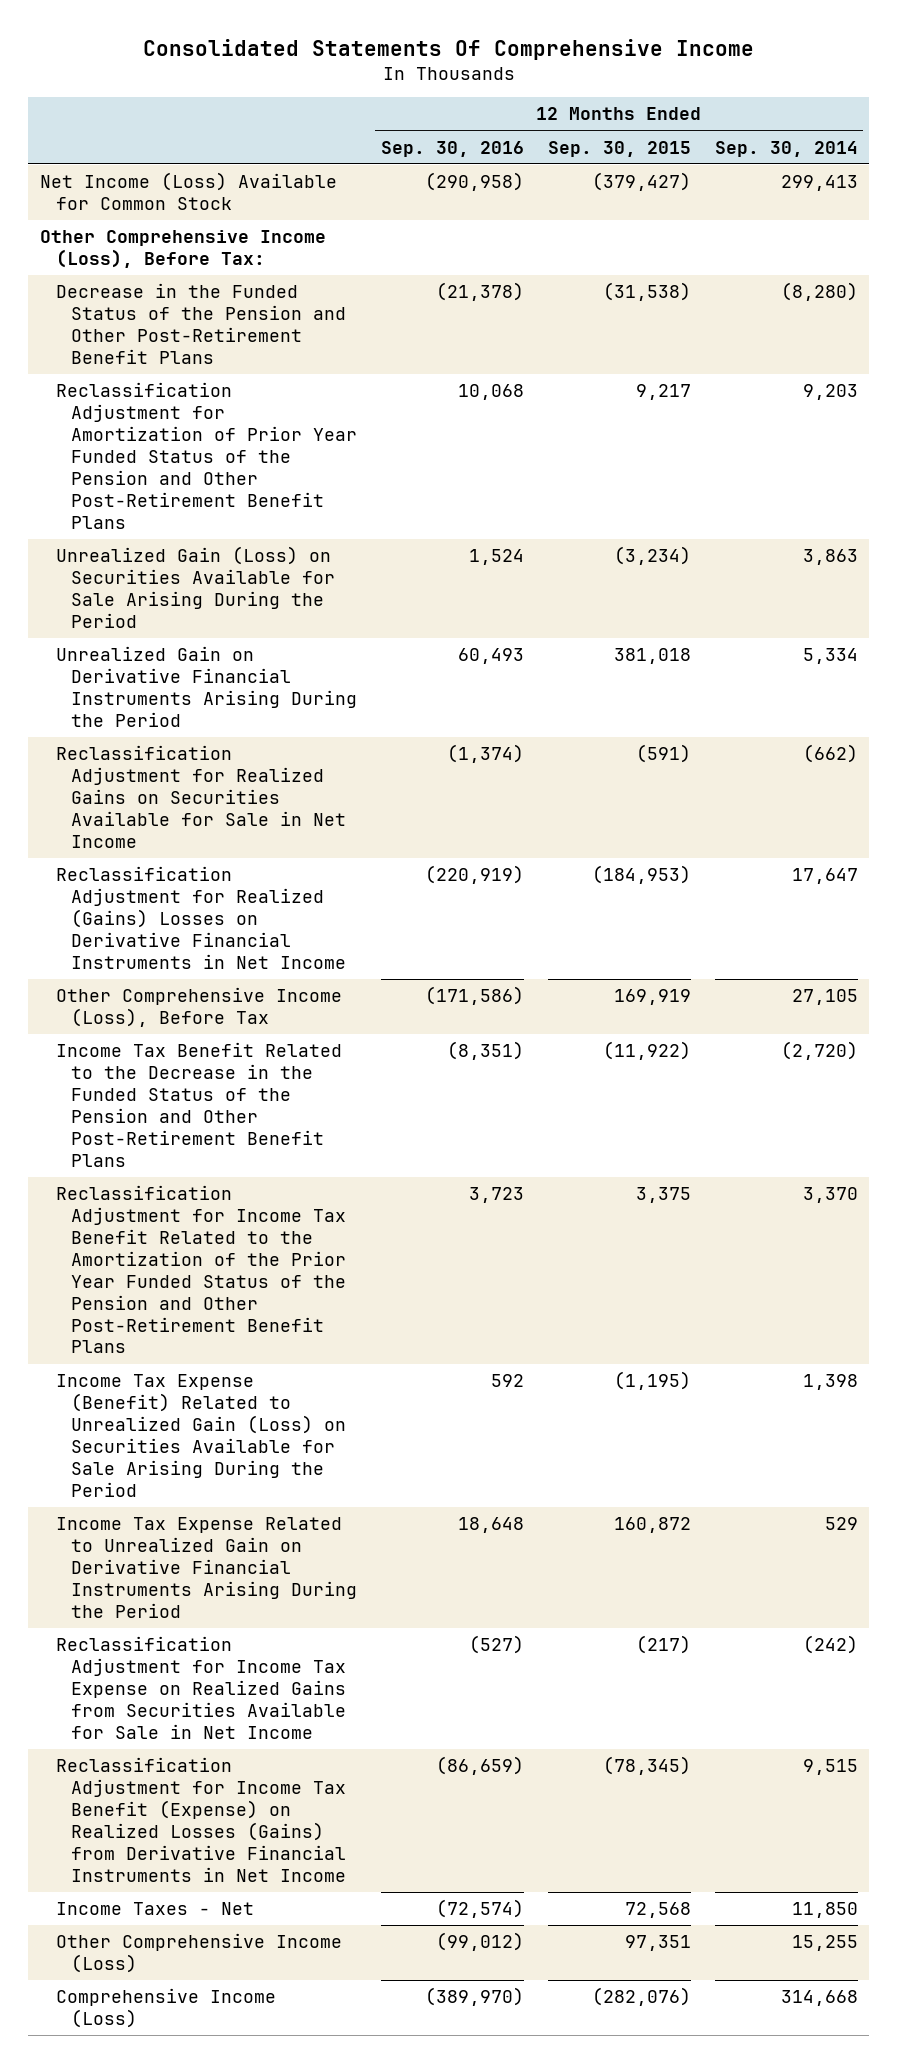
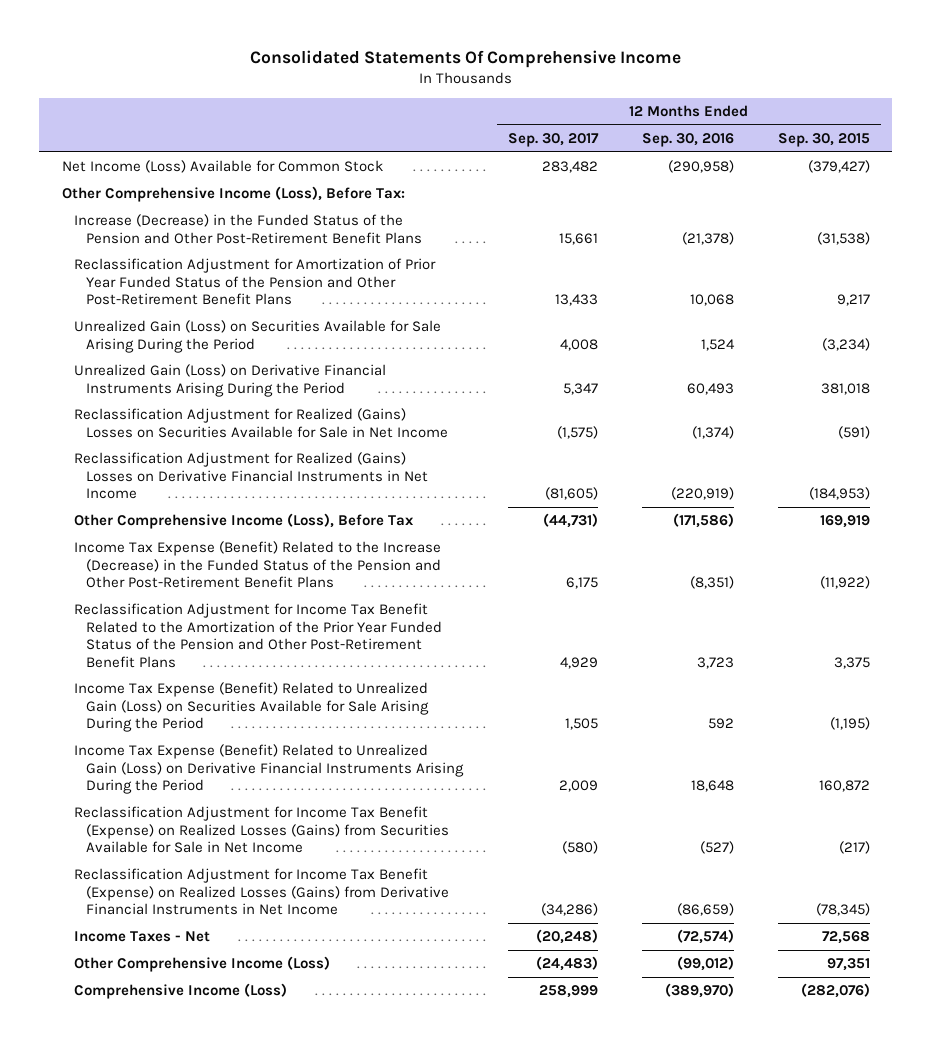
- | 12 Months Ended Sep. 30, 2016 | 12 Months Ended Sep. 30, 2015 | 12 Months Ended Sep. 30, 2014
+ | 12 Months Ended Sep. 30, 2017 | 12 Months Ended Sep. 30, 2016 | 12 Months Ended Sep. 30, 2015
- Decrease in the Funded Status of the Pension and Other Post-Retirement Benefit Plans | (21,378) | (31,538) | (8,280)
+ Increase (Decrease) in the Funded Status of the Pension and Other Post-Retirement Benefit Plans | 15,661 | (21,378) | (31,538)
- Unrealized Gain on Derivative Financial Instruments Arising During the Period | 60,493 | 381,018 | 5,334
- Reclassification Adjustment for Realized Gains on Securities Available for Sale in Net Income | (1,374) | (591) | (662)
+ Unrealized Gain (Loss) on Derivative Financial Instruments Arising During the Period | 5,347 | 60,493 | 381,018
+ Reclassification Adjustment for Realized (Gains) Losses on Securities Available for Sale in Net Income | (1,575) | (1,374) | (591)
- Income Tax Benefit Related to the Decrease in the Funded Status of the Pension and Other Post-Retirement Benefit Plans | (8,351) | (11,922) | (2,720)
+ Income Tax Expense (Benefit) Related to the Increase (Decrease) in the Funded Status of the Pension and Other Post-Retirement Benefit Plans | 6,175 | (8,351) | (11,922)
- Income Tax Expense Related to Unrealized Gain on Derivative Financial Instruments Arising During the Period | 18,648 | 160,872 | 529
- Reclassification Adjustment for Income Tax Expense on Realized Gains from Securities Available for Sale in Net Income | (527) | (217) | (242)
+ Income Tax Expense (Benefit) Related to Unrealized Gain (Loss) on Derivative Financial Instruments Arising During the Period | 2,009 | 18,648 | 160,872
+ Reclassification Adjustment for Income Tax Benefit (Expense) on Realized Losses (Gains) from Securities Available for Sale in Net Income | (580) | (527) | (217)

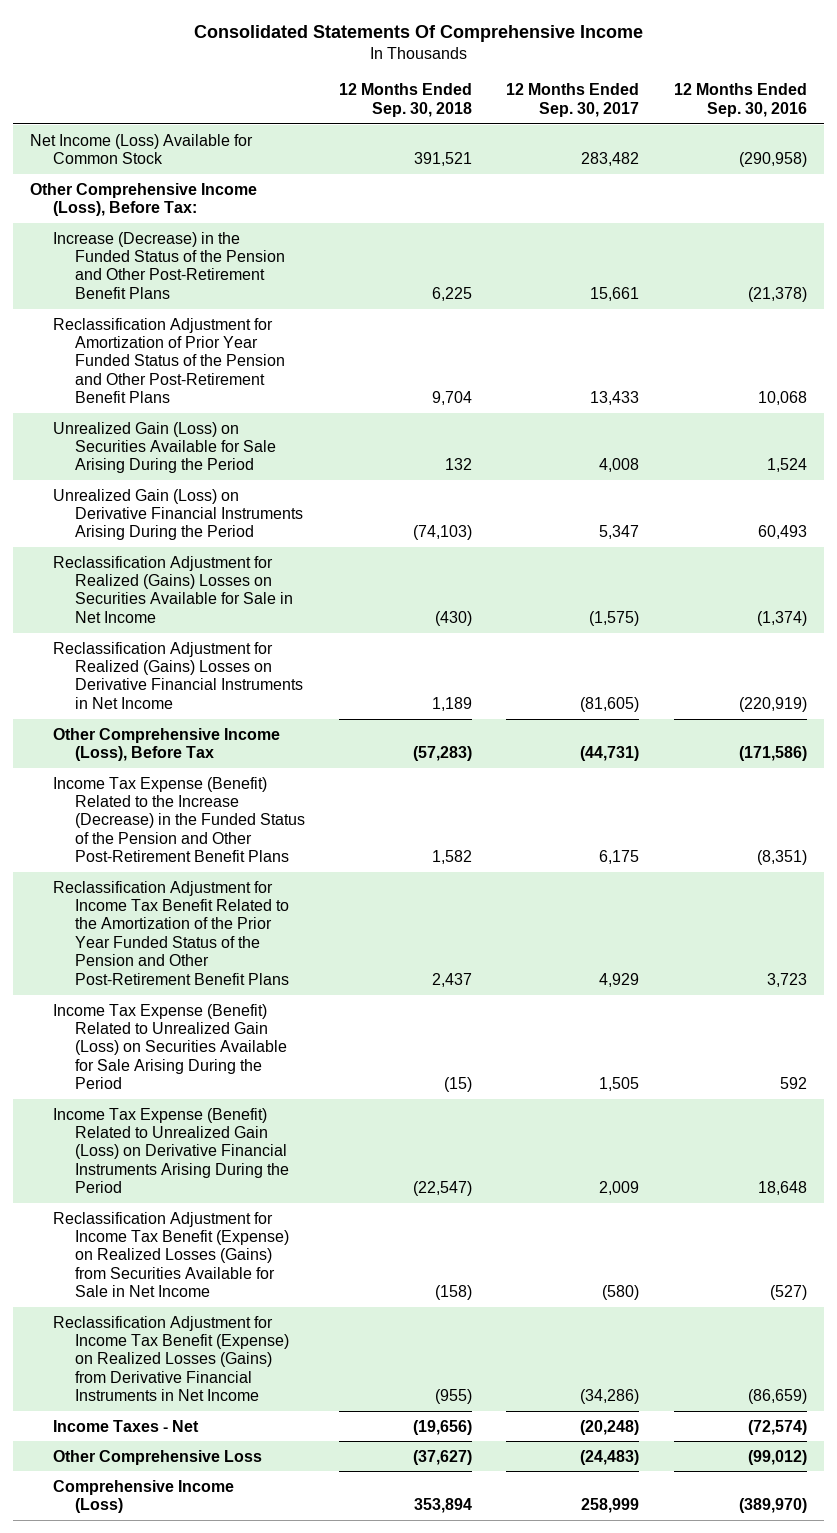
- | 12 Months Ended Sep. 30, 2017 | 12 Months Ended Sep. 30, 2016 | 12 Months Ended Sep. 30, 2015
+ | 12 Months Ended Sep. 30, 2018 | 12 Months Ended Sep. 30, 2017 | 12 Months Ended Sep. 30, 2016
- Other Comprehensive Income (Loss) | (24,483) | (99,012) | 97,351
+ Other Comprehensive Loss | (37,627) | (24,483) | (99,012)

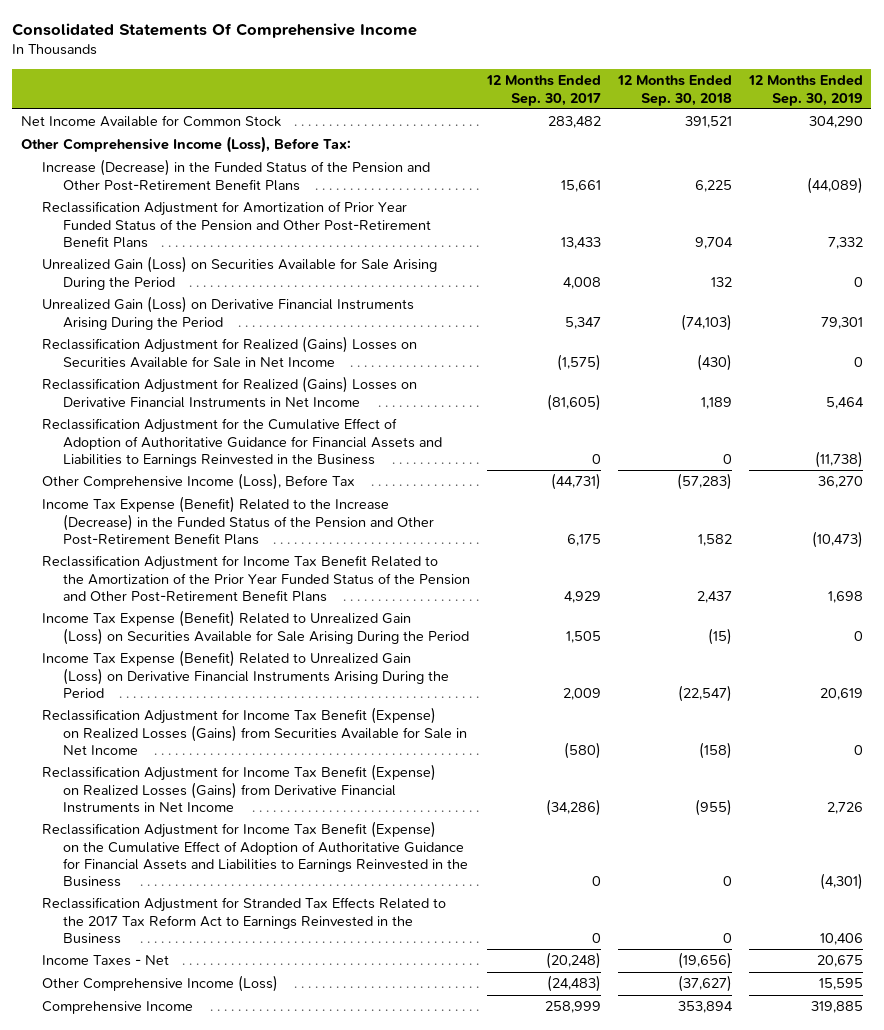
- | 12 Months Ended Sep. 30, 2018 | 12 Months Ended Sep. 30, 2017 | 12 Months Ended Sep. 30, 2016
+ | 12 Months Ended Sep. 30, 2017 | 12 Months Ended Sep. 30, 2018 | 12 Months Ended Sep. 30, 2019
- Net Income (Loss) Available for Common Stock | 391,521 | 283,482 | (290,958)
+ Net Income Available for Common Stock | 283,482 | 391,521 | 304,290
+ Reclassification Adjustment for the Cumulative Effect of Adoption of Authoritative Guidance for Financial Assets and Liabilities to Earnings Reinvested in the Business | 0 | 0 | (11,738)
+ Reclassification Adjustment for Income Tax Benefit (Expense) on the Cumulative Effect of Adoption of Authoritative Guidance for Financial Assets and Liabilities to Earnings Reinvested in the Business | 0 | 0 | (4,301)
+ Reclassification Adjustment for Stranded Tax Effects Related to the 2017 Tax Reform Act to Earnings Reinvested in the Business | 0 | 0 | 10,406
- Other Comprehensive Loss | (37,627) | (24,483) | (99,012)
- Comprehensive Income (Loss) | 353,894 | 258,999 | (389,970)
+ Other Comprehensive Income (Loss) | (24,483) | (37,627) | 15,595
+ Comprehensive Income | 258,999 | 353,894 | 319,885

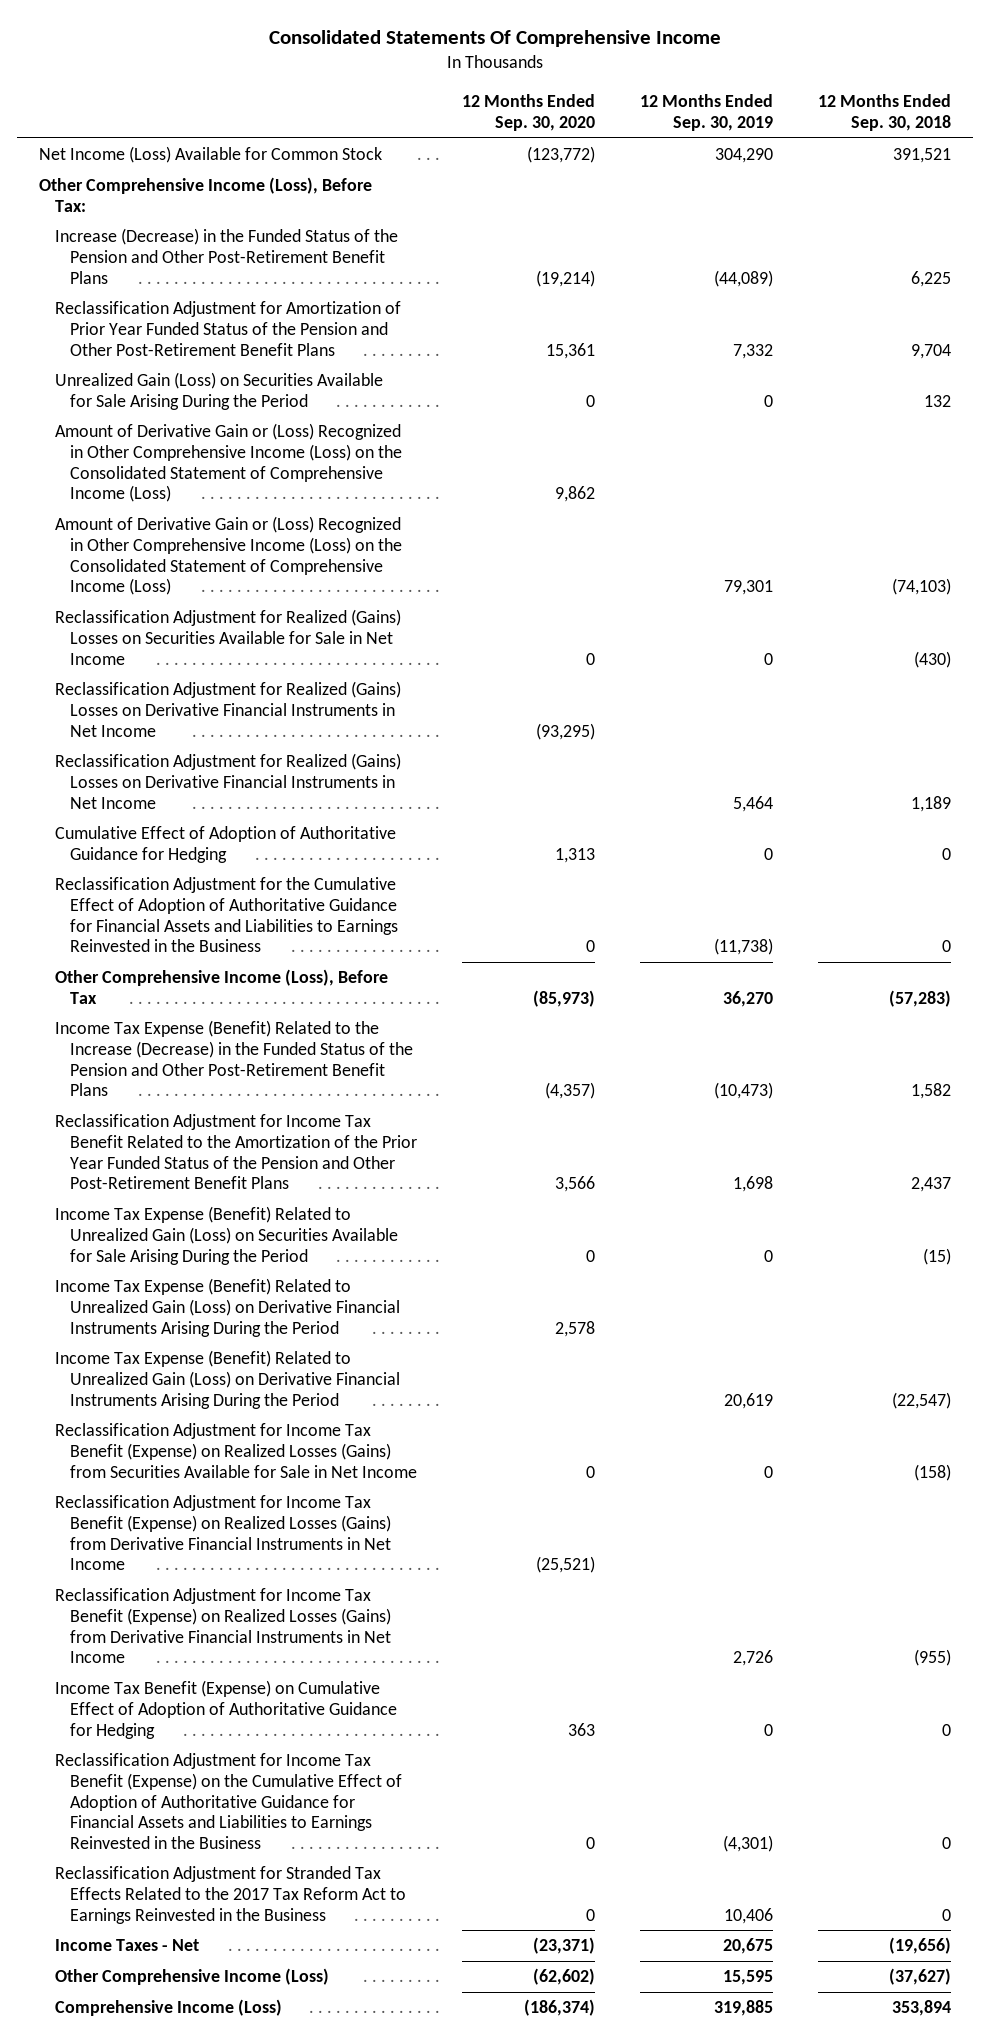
- | 12 Months Ended Sep. 30, 2017 | 12 Months Ended Sep. 30, 2018 | 12 Months Ended Sep. 30, 2019
+ | 12 Months Ended Sep. 30, 2020 | 12 Months Ended Sep. 30, 2019 | 12 Months Ended Sep. 30, 2018
- Net Income Available for Common Stock | 283,482 | 391,521 | 304,290
+ Net Income (Loss) Available for Common Stock | (123,772) | 304,290 | 391,521
- Unrealized Gain (Loss) on Derivative Financial Instruments Arising During the Period | 5,347 | (74,103) | 79,301
+ Amount of Derivative Gain or (Loss) Recognized in Other Comprehensive Income (Loss) on the Consolidated Statement of Comprehensive Income (Loss) | 9,862 | |
+ Amount of Derivative Gain or (Loss) Recognized in Other Comprehensive Income (Loss) on the Consolidated Statement of Comprehensive Income (Loss) | | 79,301 | (74,103)
+ Reclassification Adjustment for Realized (Gains) Losses on Derivative Financial Instruments in Net Income | (93,295) | |
+ Cumulative Effect of Adoption of Authoritative Guidance for Hedging | 1,313 | 0 | 0
+ Income Tax Expense (Benefit) Related to Unrealized Gain (Loss) on Derivative Financial Instruments Arising During the Period | 2,578 | |
+ Reclassification Adjustment for Income Tax Benefit (Expense) on Realized Losses (Gains) from Derivative Financial Instruments in Net Income | (25,521) | |
+ Income Tax Benefit (Expense) on Cumulative Effect of Adoption of Authoritative Guidance for Hedging | 363 | 0 | 0
- Comprehensive Income | 258,999 | 353,894 | 319,885
+ Comprehensive Income (Loss) | (186,374) | 319,885 | 353,894

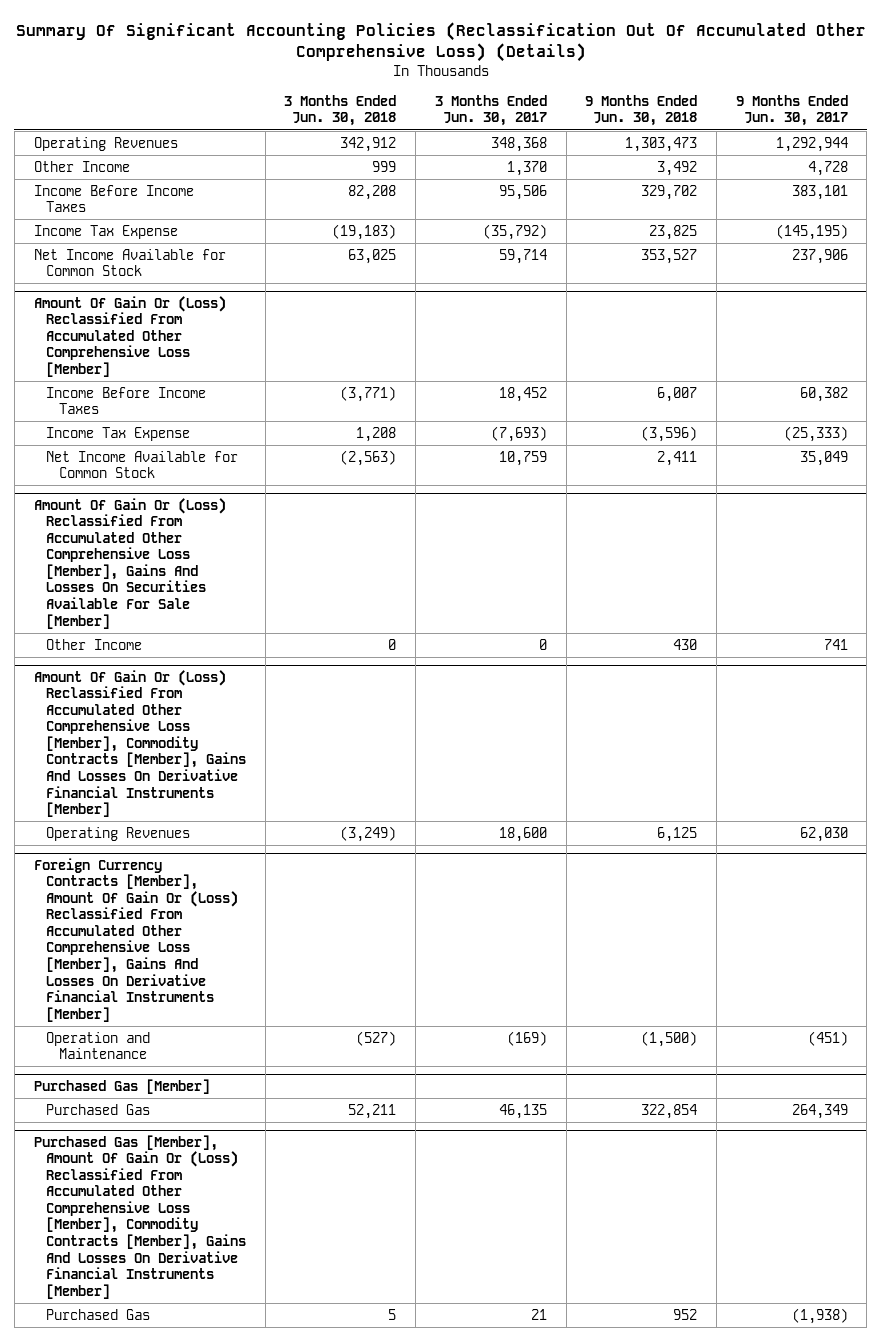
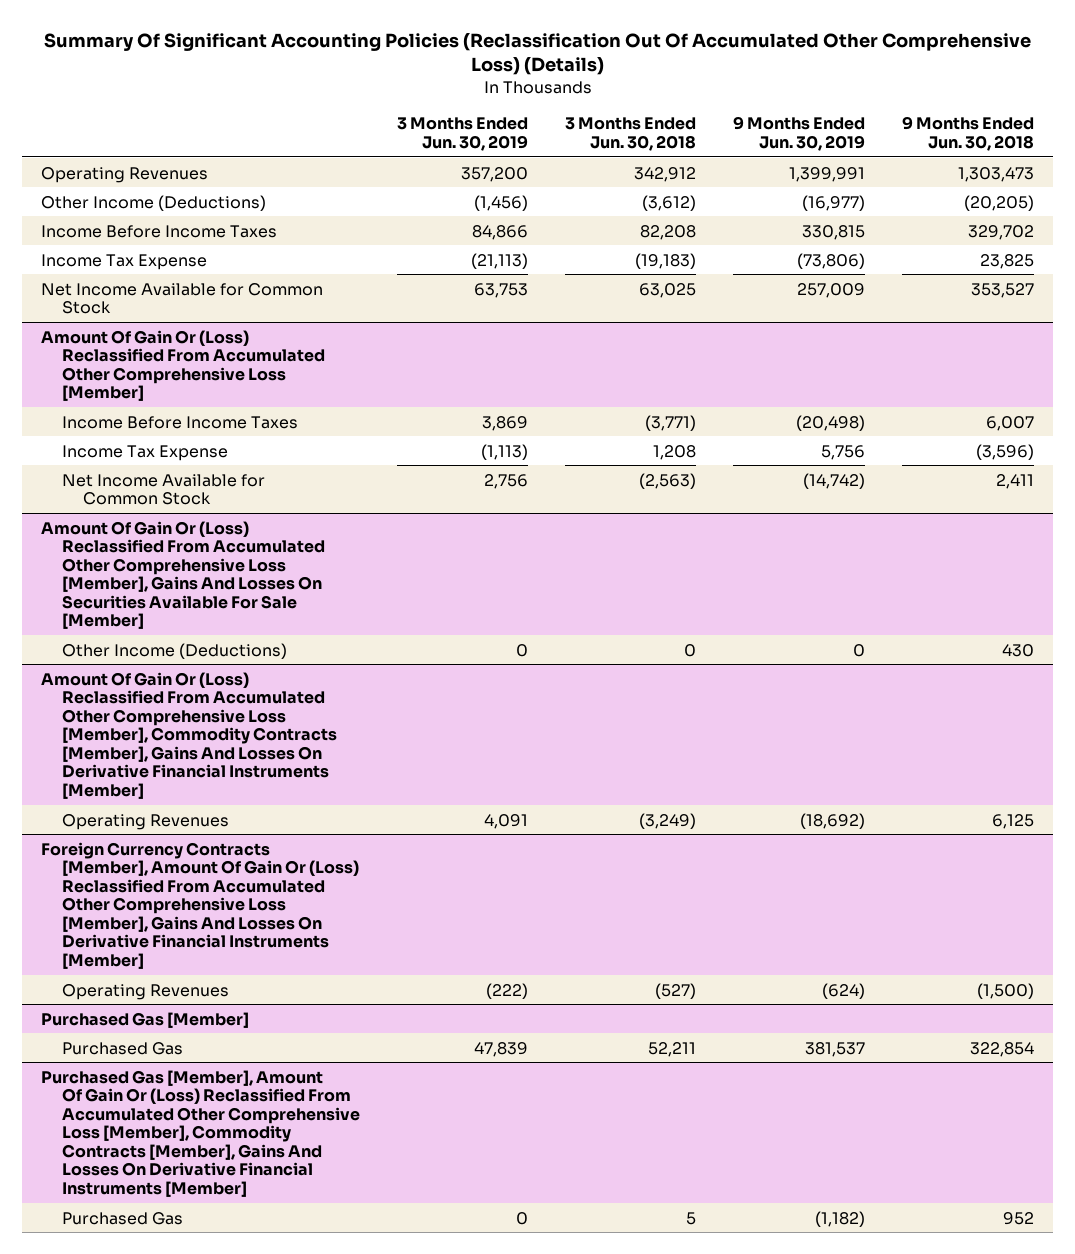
- | 3 Months Ended Jun. 30, 2018 | 3 Months Ended Jun. 30, 2017 | 9 Months Ended Jun. 30, 2018 | 9 Months Ended Jun. 30, 2017
+ | 3 Months Ended Jun. 30, 2019 | 3 Months Ended Jun. 30, 2018 | 9 Months Ended Jun. 30, 2019 | 9 Months Ended Jun. 30, 2018
- Other Income | 999 | 1,370 | 3,492 | 4,728
+ Other Income (Deductions) | (1,456) | (3,612) | (16,977) | (20,205)
@ Amount Of Gain Or (Loss) Reclassified From Accumulated Other Comprehensive Loss [Member], Gains And Losses On Securities Available For Sale [Member]
- Other Income | 0 | 0 | 430 | 741
+ Other Income (Deductions) | 0 | 0 | 0 | 430
@ Foreign Currency Contracts [Member], Amount Of Gain Or (Loss) Reclassified From Accumulated Other Comprehensive Loss [Member], Gains And Losses On Derivative Financial Instruments [Member]
- Operation and Maintenance | (527) | (169) | (1,500) | (451)
+ Operating Revenues | (222) | (527) | (624) | (1,500)

